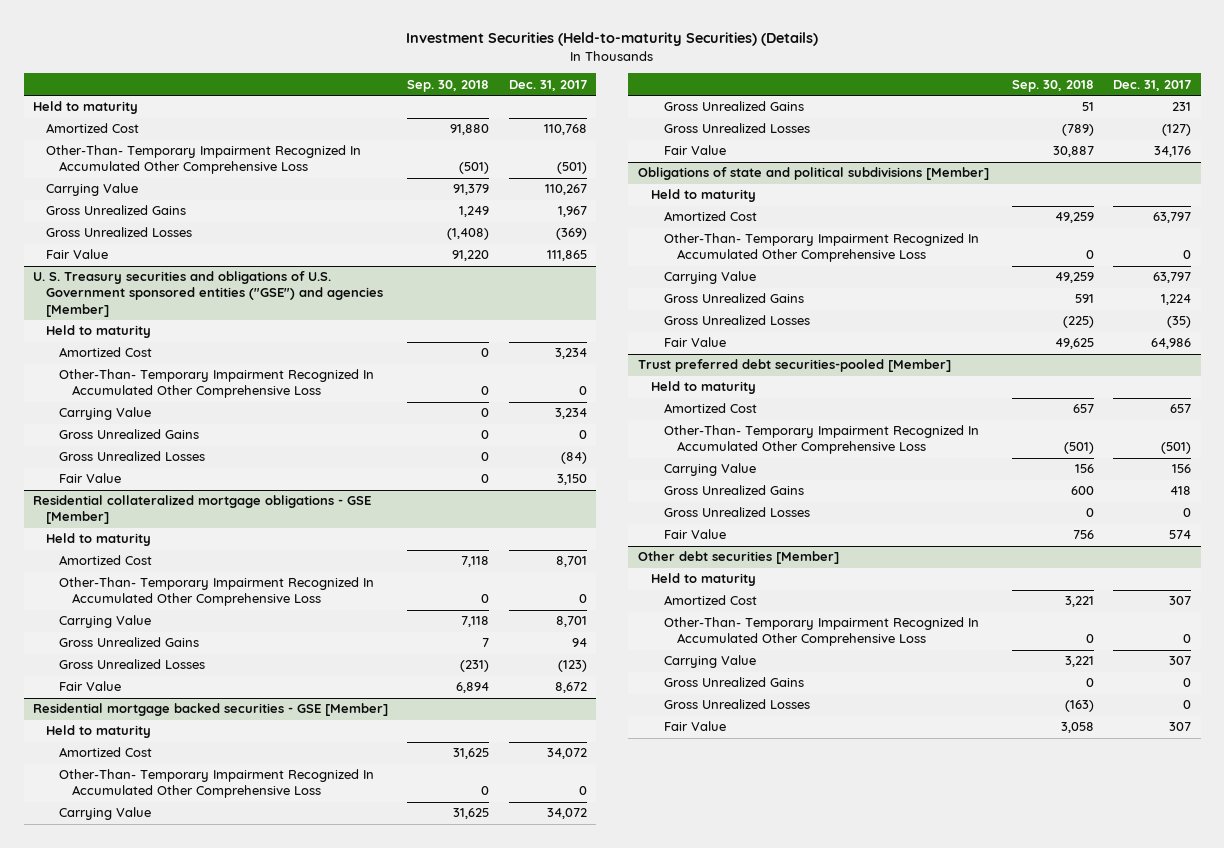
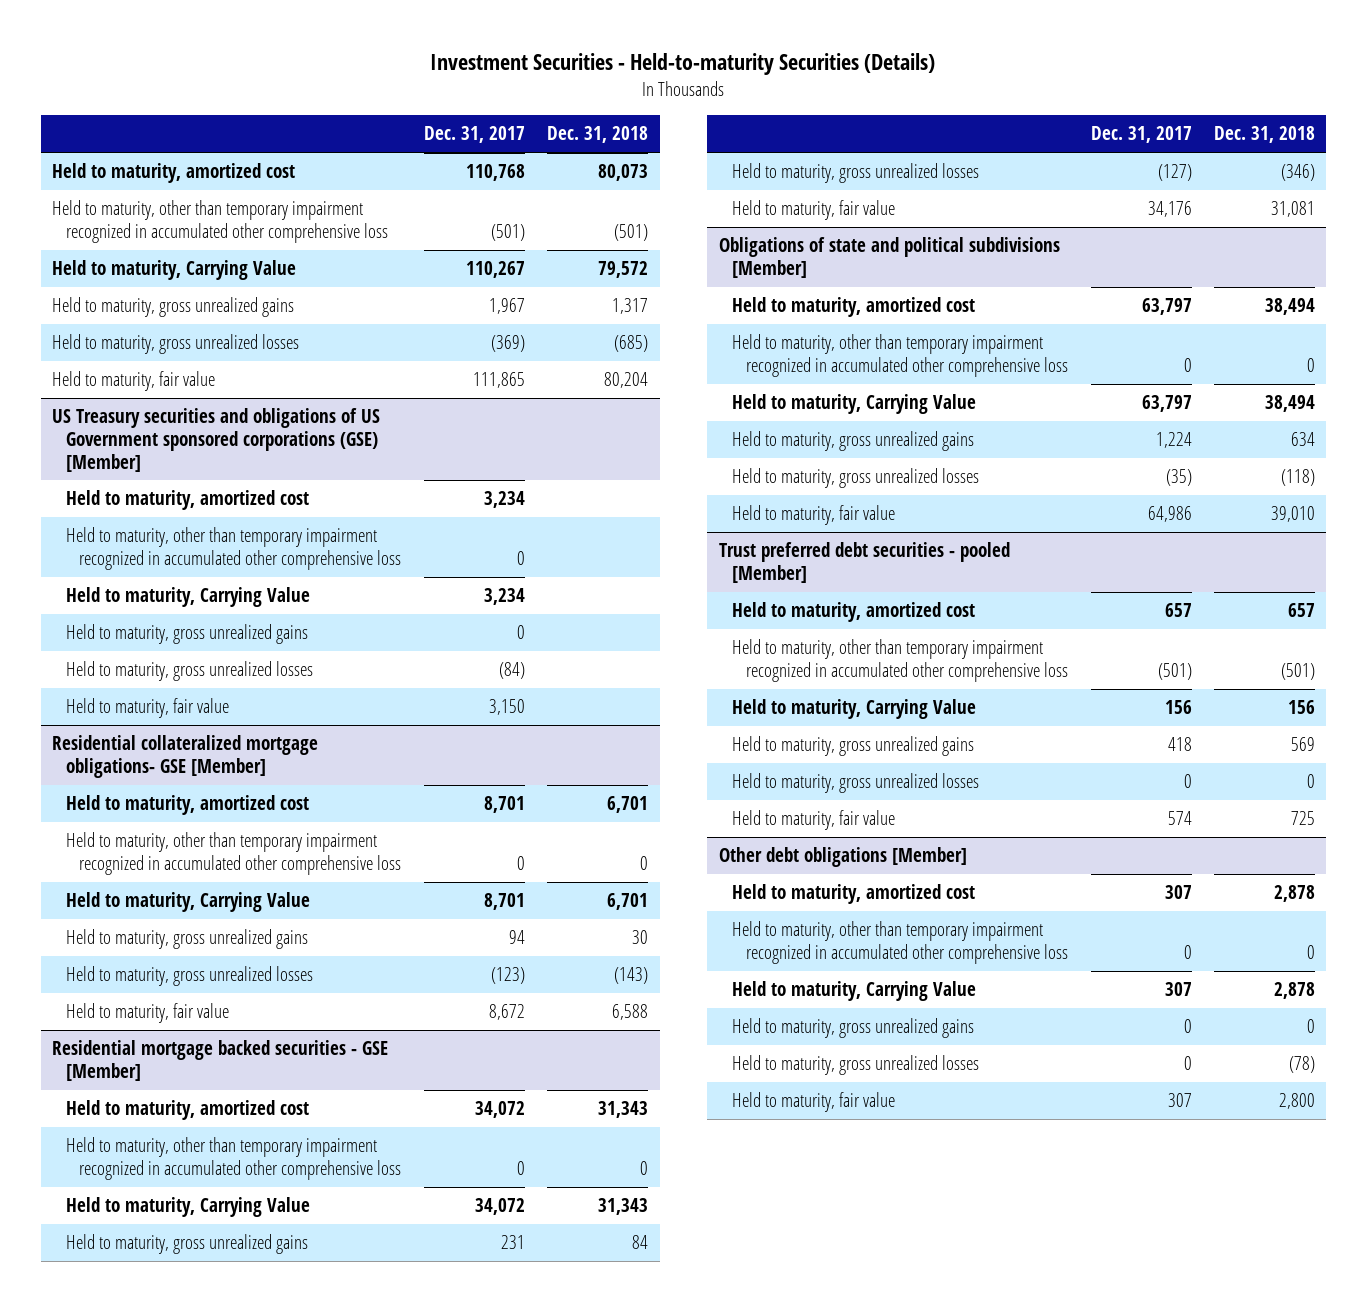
- Investment Securities (Held-to-maturity Securities) (Details)
+ Investment Securities - Held-to-maturity Securities (Details)
- | Sep. 30, 2018 | Dec. 31, 2017
+ | Dec. 31, 2017 | Dec. 31, 2018
- Held to maturity
- Amortized Cost | 91,880 | 110,768
- Other-Than- Temporary Impairment Recognized In Accumulated Other Comprehensive Loss | (501) | (501)
- Carrying Value | 91,379 | 110,267
- Gross Unrealized Gains | 1,249 | 1,967
- Gross Unrealized Losses | (1,408) | (369)
- Fair Value | 91,220 | 111,865
- U. S. Treasury securities and obligations of U.S. Government sponsored entities ("GSE") and agencies [Member]
- Held to maturity
- Amortized Cost | 0 | 3,234
- Other-Than- Temporary Impairment Recognized In Accumulated Other Comprehensive Loss | 0 | 0
- Carrying Value | 0 | 3,234
- Gross Unrealized Gains | 0 | 0
- Gross Unrealized Losses | 0 | (84)
- Fair Value | 0 | 3,150
- Residential collateralized mortgage obligations - GSE [Member]
- Held to maturity
- Amortized Cost | 7,118 | 8,701
- Other-Than- Temporary Impairment Recognized In Accumulated Other Comprehensive Loss | 0 | 0
- Carrying Value | 7,118 | 8,701
- Gross Unrealized Gains | 7 | 94
- Gross Unrealized Losses | (231) | (123)
- Fair Value | 6,894 | 8,672
+ Held to maturity, amortized cost | 110,768 | 80,073
+ Held to maturity, other than temporary impairment recognized in accumulated other comprehensive loss | (501) | (501)
+ Held to maturity, Carrying Value | 110,267 | 79,572
+ Held to maturity, gross unrealized gains | 1,967 | 1,317
+ Held to maturity, gross unrealized losses | (369) | (685)
+ Held to maturity, fair value | 111,865 | 80,204
+ US Treasury securities and obligations of US Government sponsored corporations (GSE) [Member]
+ Held to maturity, amortized cost | 3,234 |
+ Held to maturity, other than temporary impairment recognized in accumulated other comprehensive loss | 0 |
+ Held to maturity, Carrying Value | 3,234 |
+ Held to maturity, gross unrealized gains | 0 |
+ Held to maturity, gross unrealized losses | (84) |
+ Held to maturity, fair value | 3,150 |
+ Residential collateralized mortgage obligations- GSE [Member]
+ Held to maturity, amortized cost | 8,701 | 6,701
+ Held to maturity, other than temporary impairment recognized in accumulated other comprehensive loss | 0 | 0
+ Held to maturity, Carrying Value | 8,701 | 6,701
+ Held to maturity, gross unrealized gains | 94 | 30
+ Held to maturity, gross unrealized losses | (123) | (143)
+ Held to maturity, fair value | 8,672 | 6,588
@ Residential mortgage backed securities - GSE [Member]
- Held to maturity
- Amortized Cost | 31,625 | 34,072
- Other-Than- Temporary Impairment Recognized In Accumulated Other Comprehensive Loss | 0 | 0
- Carrying Value | 31,625 | 34,072
- Gross Unrealized Gains | 51 | 231
- Gross Unrealized Losses | (789) | (127)
- Fair Value | 30,887 | 34,176
+ Held to maturity, amortized cost | 34,072 | 31,343
+ Held to maturity, other than temporary impairment recognized in accumulated other comprehensive loss | 0 | 0
+ Held to maturity, Carrying Value | 34,072 | 31,343
+ Held to maturity, gross unrealized gains | 231 | 84
+ Held to maturity, gross unrealized losses | (127) | (346)
+ Held to maturity, fair value | 34,176 | 31,081
@ Obligations of state and political subdivisions [Member]
- Held to maturity
- Amortized Cost | 49,259 | 63,797
- Other-Than- Temporary Impairment Recognized In Accumulated Other Comprehensive Loss | 0 | 0
- Carrying Value | 49,259 | 63,797
- Gross Unrealized Gains | 591 | 1,224
- Gross Unrealized Losses | (225) | (35)
- Fair Value | 49,625 | 64,986
- Trust preferred debt securities-pooled [Member]
- Held to maturity
- Amortized Cost | 657 | 657
- Other-Than- Temporary Impairment Recognized In Accumulated Other Comprehensive Loss | (501) | (501)
- Carrying Value | 156 | 156
- Gross Unrealized Gains | 600 | 418
- Gross Unrealized Losses | 0 | 0
- Fair Value | 756 | 574
- Other debt securities [Member]
- Held to maturity
- Amortized Cost | 3,221 | 307
- Other-Than- Temporary Impairment Recognized In Accumulated Other Comprehensive Loss | 0 | 0
- Carrying Value | 3,221 | 307
- Gross Unrealized Gains | 0 | 0
- Gross Unrealized Losses | (163) | 0
- Fair Value | 3,058 | 307
@ Obligations of state and political subdivisions [Member]
+ Held to maturity, amortized cost | 63,797 | 38,494
+ Held to maturity, other than temporary impairment recognized in accumulated other comprehensive loss | 0 | 0
+ Held to maturity, Carrying Value | 63,797 | 38,494
+ Held to maturity, gross unrealized gains | 1,224 | 634
+ Held to maturity, gross unrealized losses | (35) | (118)
+ Held to maturity, fair value | 64,986 | 39,010
+ Trust preferred debt securities - pooled [Member]
+ Held to maturity, amortized cost | 657 | 657
+ Held to maturity, other than temporary impairment recognized in accumulated other comprehensive loss | (501) | (501)
+ Held to maturity, Carrying Value | 156 | 156
+ Held to maturity, gross unrealized gains | 418 | 569
+ Held to maturity, gross unrealized losses | 0 | 0
+ Held to maturity, fair value | 574 | 725
+ Other debt obligations [Member]
+ Held to maturity, amortized cost | 307 | 2,878
+ Held to maturity, other than temporary impairment recognized in accumulated other comprehensive loss | 0 | 0
+ Held to maturity, Carrying Value | 307 | 2,878
+ Held to maturity, gross unrealized gains | 0 | 0
+ Held to maturity, gross unrealized losses | 0 | (78)
+ Held to maturity, fair value | 307 | 2,800

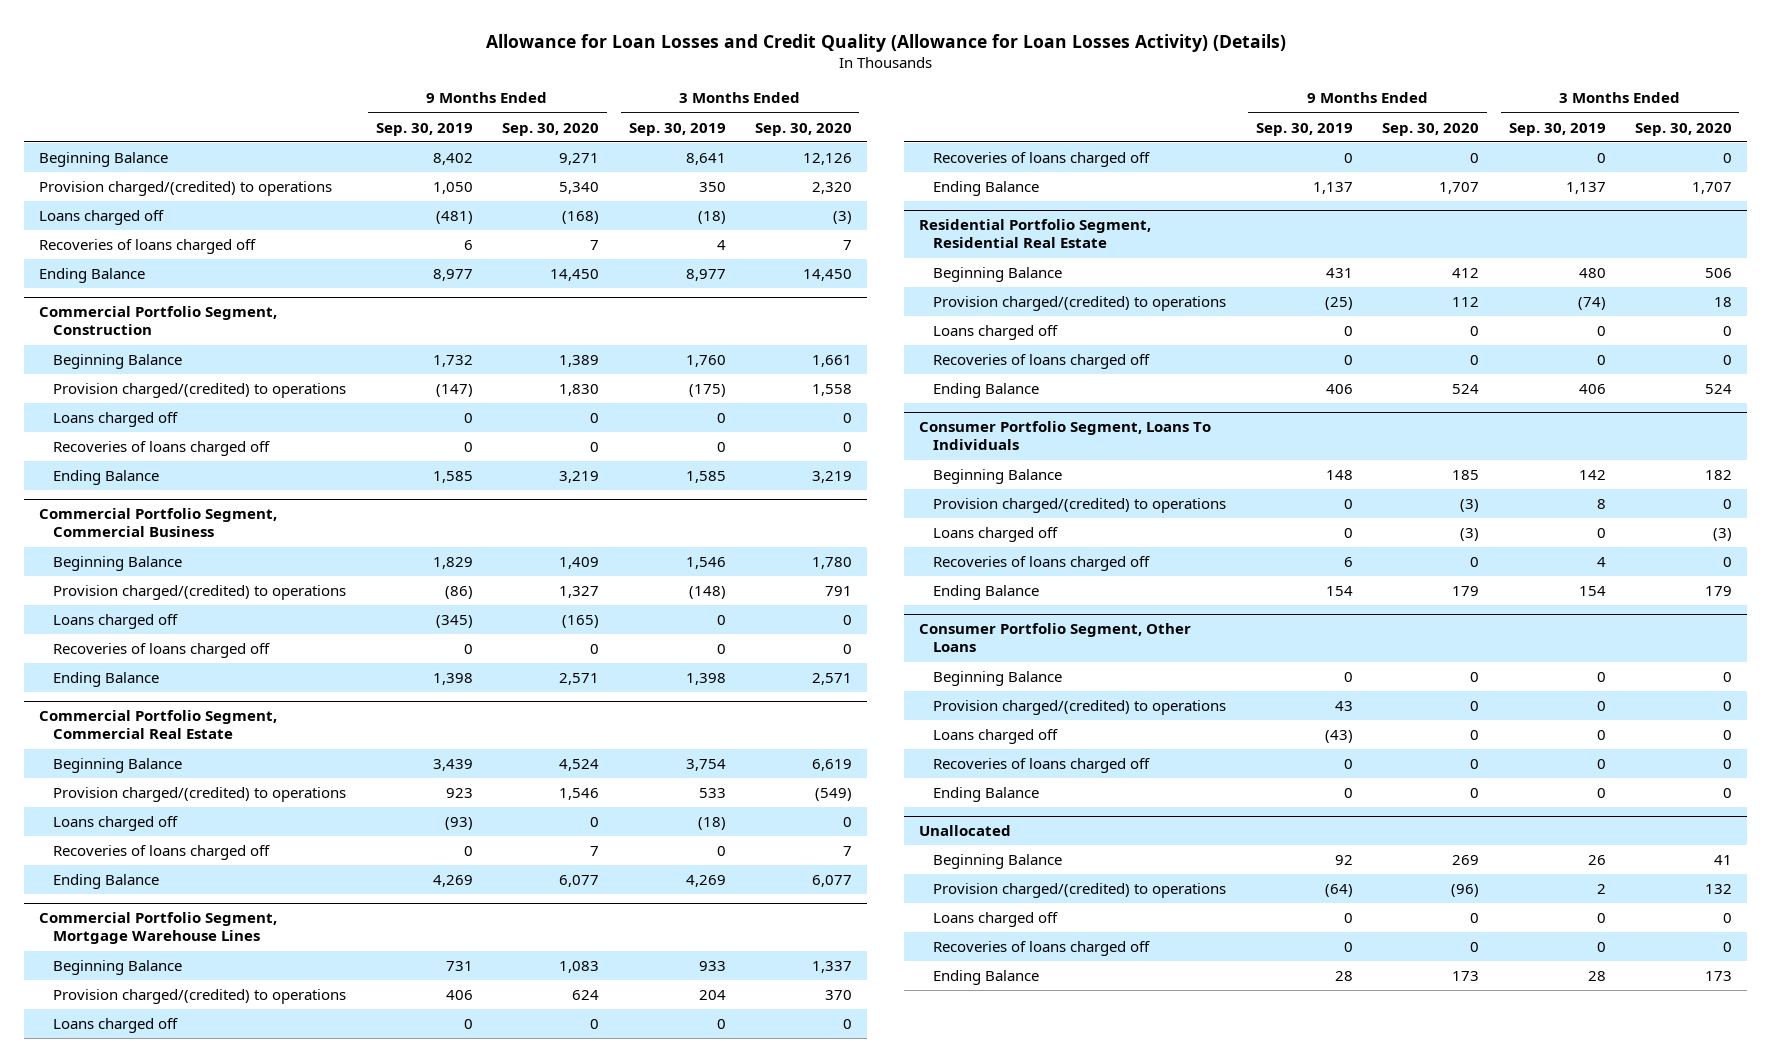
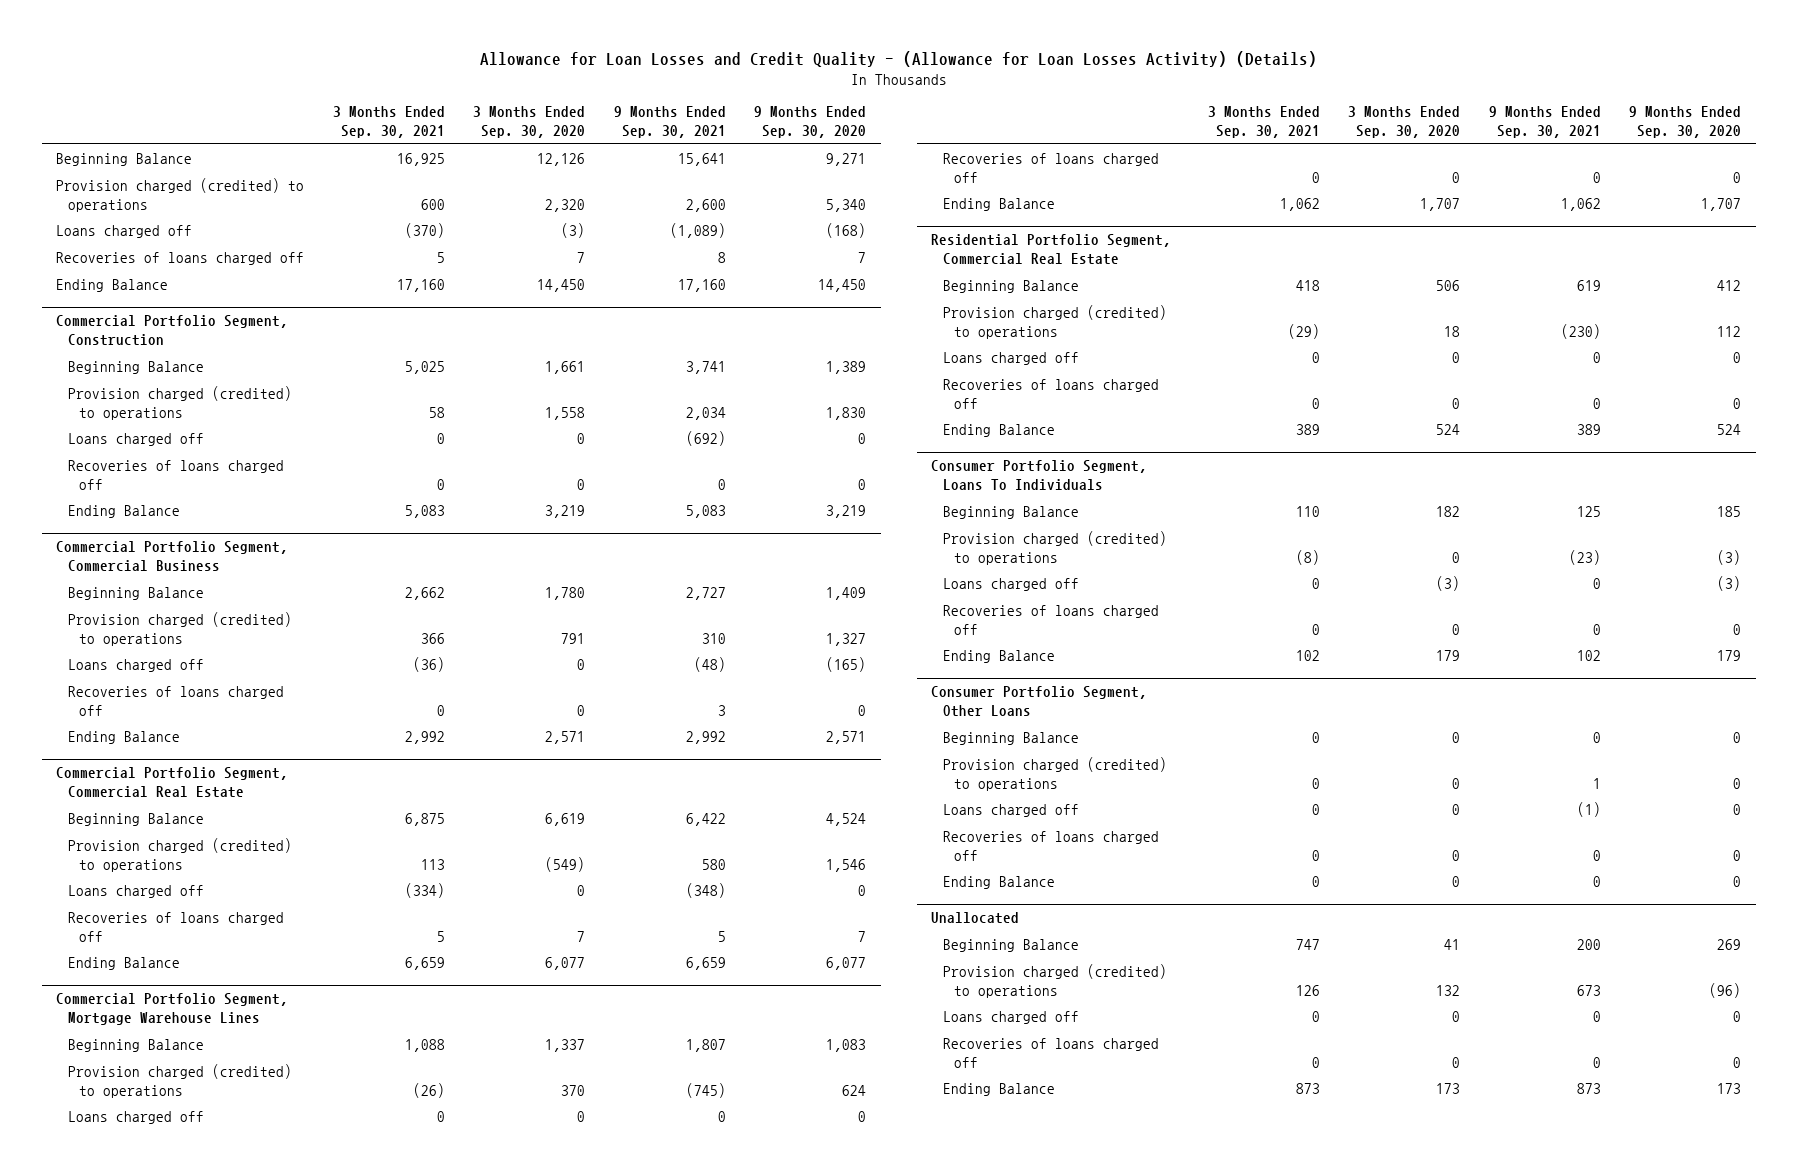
- Allowance for Loan Losses and Credit Quality (Allowance for Loan Losses Activity) (Details)
+ Allowance for Loan Losses and Credit Quality - (Allowance for Loan Losses Activity) (Details)
- | 9 Months Ended Sep. 30, 2019 | 9 Months Ended Sep. 30, 2020 | 3 Months Ended Sep. 30, 2019 | 3 Months Ended Sep. 30, 2020
+ | 3 Months Ended Sep. 30, 2021 | 3 Months Ended Sep. 30, 2020 | 9 Months Ended Sep. 30, 2021 | 9 Months Ended Sep. 30, 2020
- Provision charged/(credited) to operations | 1,050 | 5,340 | 350 | 2,320
+ Provision charged (credited) to operations | 600 | 2,320 | 2,600 | 5,340
@ Commercial Portfolio Segment, Construction
- Provision charged/(credited) to operations | (147) | 1,830 | (175) | 1,558
+ Provision charged (credited) to operations | 58 | 1,558 | 2,034 | 1,830
@ Commercial Portfolio Segment, Commercial Business
- Provision charged/(credited) to operations | (86) | 1,327 | (148) | 791
+ Provision charged (credited) to operations | 366 | 791 | 310 | 1,327
@ Commercial Portfolio Segment, Commercial Real Estate
- Provision charged/(credited) to operations | 923 | 1,546 | 533 | (549)
+ Provision charged (credited) to operations | 113 | (549) | 580 | 1,546
@ Commercial Portfolio Segment, Mortgage Warehouse Lines
- Provision charged/(credited) to operations | 406 | 624 | 204 | 370
+ Provision charged (credited) to operations | (26) | 370 | (745) | 624
- Residential Portfolio Segment, Residential Real Estate
+ Residential Portfolio Segment, Commercial Real Estate
- Provision charged/(credited) to operations | (25) | 112 | (74) | 18
+ Provision charged (credited) to operations | (29) | 18 | (230) | 112
@ Consumer Portfolio Segment, Loans To Individuals
- Provision charged/(credited) to operations | 0 | (3) | 8 | 0
+ Provision charged (credited) to operations | (8) | 0 | (23) | (3)
@ Consumer Portfolio Segment, Other Loans
- Provision charged/(credited) to operations | 43 | 0 | 0 | 0
+ Provision charged (credited) to operations | 0 | 0 | 1 | 0
@ Unallocated
- Provision charged/(credited) to operations | (64) | (96) | 2 | 132
+ Provision charged (credited) to operations | 126 | 132 | 673 | (96)

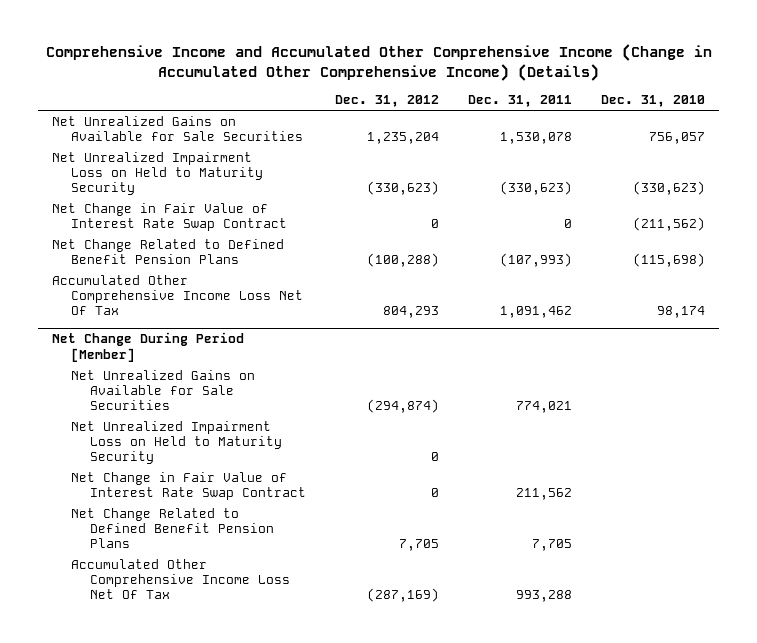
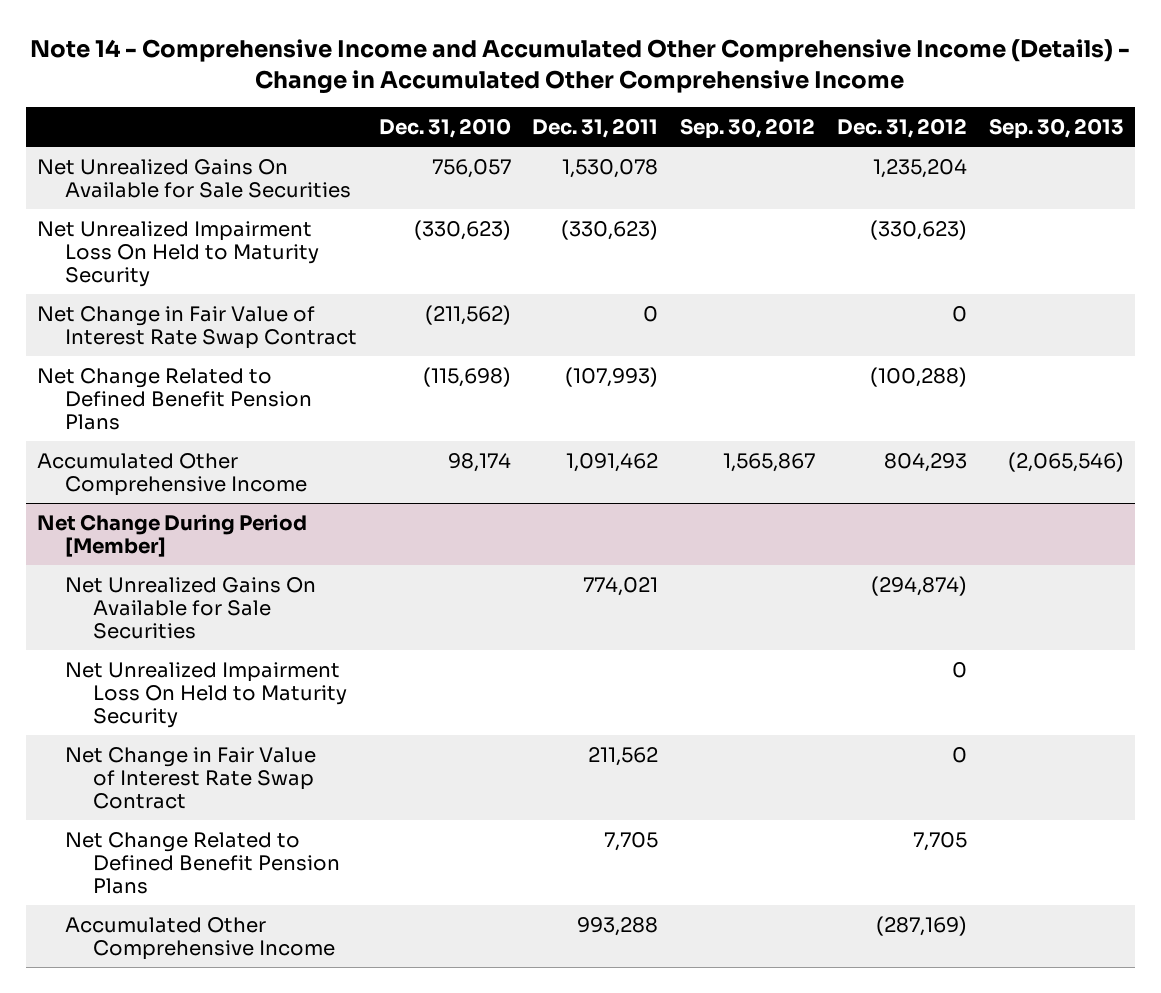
- Comprehensive Income and Accumulated Other Comprehensive Income (Change in Accumulated Other Comprehensive Income) (Details)
+ Note 14 - Comprehensive Income and Accumulated Other Comprehensive Income (Details) - Change in Accumulated Other Comprehensive Income
- | Dec. 31, 2012 | Dec. 31, 2011 | Dec. 31, 2010
+ | Dec. 31, 2010 | Dec. 31, 2011 | Sep. 30, 2012 | Dec. 31, 2012 | Sep. 30, 2013
- Net Unrealized Gains on Available for Sale Securities | 1,235,204 | 1,530,078 | 756,057
- Net Unrealized Impairment Loss on Held to Maturity Security | (330,623) | (330,623) | (330,623)
+ Net Unrealized Gains On Available for Sale Securities | 756,057 | 1,530,078 | | 1,235,204 |
+ Net Unrealized Impairment Loss On Held to Maturity Security | (330,623) | (330,623) | | (330,623) |
- Accumulated Other Comprehensive Income Loss Net Of Tax | 804,293 | 1,091,462 | 98,174
+ Accumulated Other Comprehensive Income | 98,174 | 1,091,462 | 1,565,867 | 804,293 | (2,065,546)
@ Net Change During Period [Member]
- Net Unrealized Gains on Available for Sale Securities | (294,874) | 774,021 |
- Net Unrealized Impairment Loss on Held to Maturity Security | 0 | |
+ Net Unrealized Gains On Available for Sale Securities | | 774,021 | | (294,874) |
+ Net Unrealized Impairment Loss On Held to Maturity Security | | | | 0 |
- Accumulated Other Comprehensive Income Loss Net Of Tax | (287,169) | 993,288 |
+ Accumulated Other Comprehensive Income | | 993,288 | | (287,169) |

